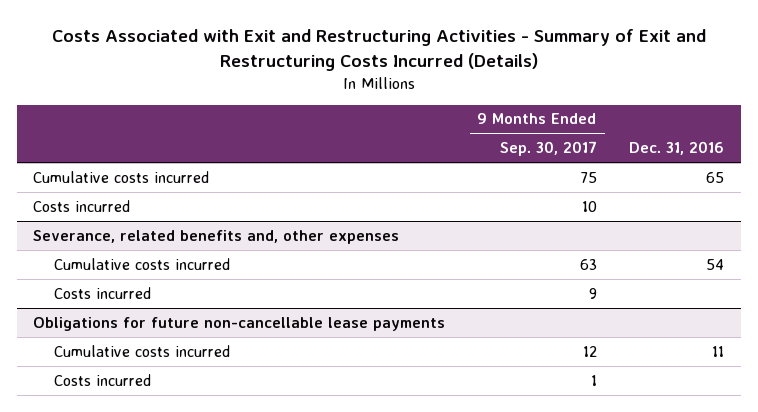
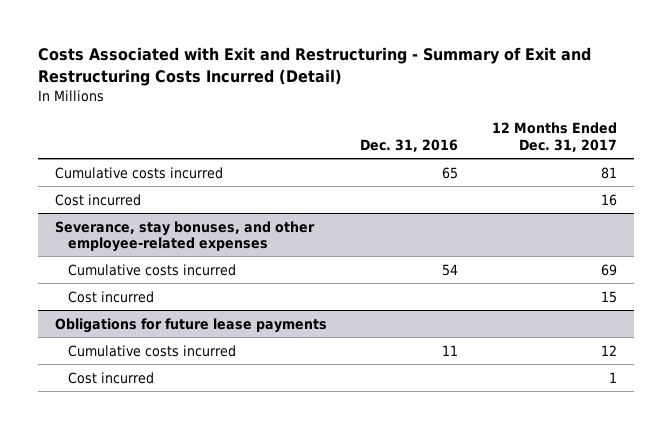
- Costs Associated with Exit and Restructuring Activities - Summary of Exit and Restructuring Costs Incurred (Details)
+ Costs Associated with Exit and Restructuring - Summary of Exit and Restructuring Costs Incurred (Detail)
- | 9 Months Ended Sep. 30, 2017 | Dec. 31, 2016
+ | Dec. 31, 2016 | 12 Months Ended Dec. 31, 2017
- Costs incurred | 10 |
- Severance, related benefits and, other expenses
+ Cost incurred | | 16
+ Severance, stay bonuses, and other employee-related expenses
- Costs incurred | 9 |
- Obligations for future non-cancellable lease payments
+ Cost incurred | | 15
+ Obligations for future lease payments
- Costs incurred | 1 |
+ Cost incurred | | 1

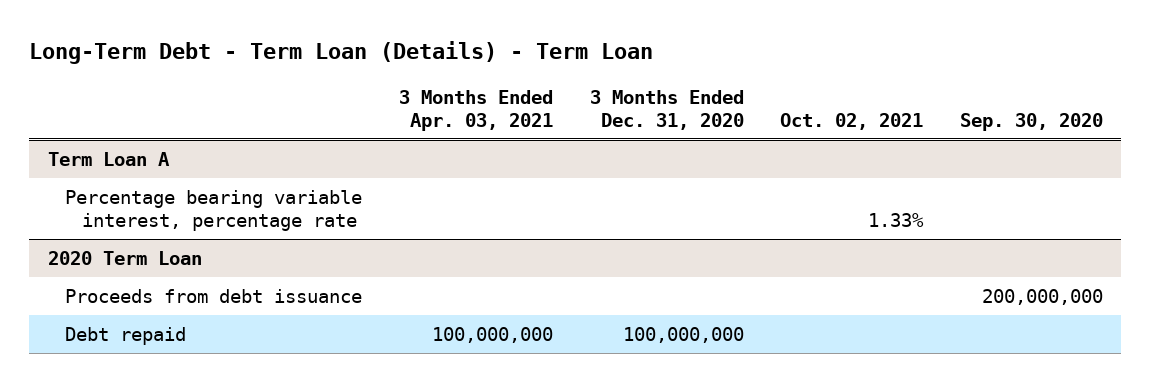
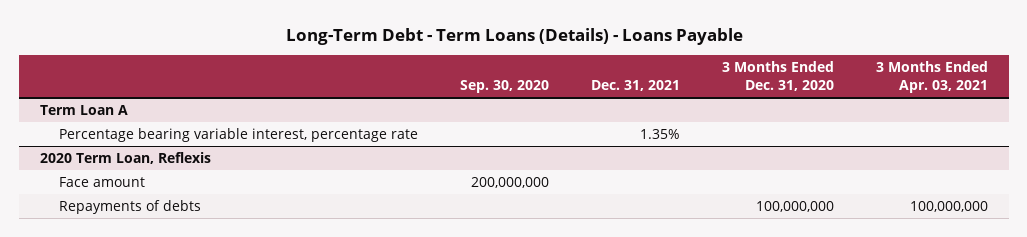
- Long-Term Debt - Term Loan (Details) - Term Loan
+ Long-Term Debt - Term Loans (Details) - Loans Payable
- | 3 Months Ended Apr. 03, 2021 | 3 Months Ended Dec. 31, 2020 | Oct. 02, 2021 | Sep. 30, 2020
+ | Sep. 30, 2020 | Dec. 31, 2021 | 3 Months Ended Dec. 31, 2020 | 3 Months Ended Apr. 03, 2021
- 2020 Term Loan
- Proceeds from debt issuance | | | | 200,000,000
- Debt repaid | 100,000,000 | 100,000,000 | |
+ 2020 Term Loan, Reflexis
+ Face amount | 200,000,000 | | |
+ Repayments of debts | | | 100,000,000 | 100,000,000

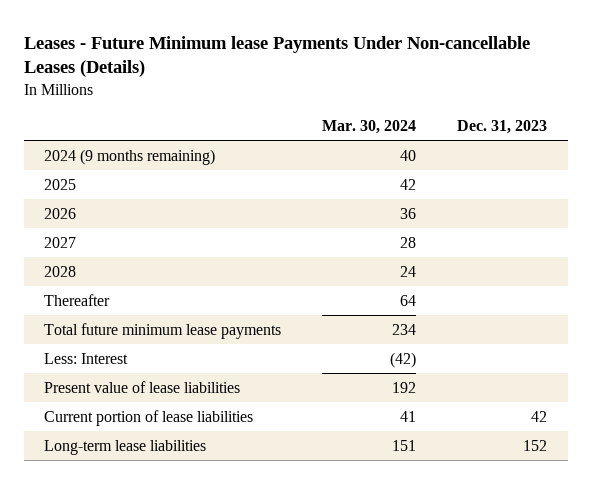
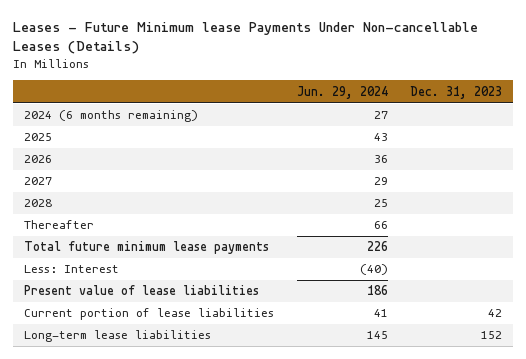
- | Mar. 30, 2024 | Dec. 31, 2023
+ | Jun. 29, 2024 | Dec. 31, 2023
- 2024 (9 months remaining) | 40 |
+ 2024 (6 months remaining) | 27 |

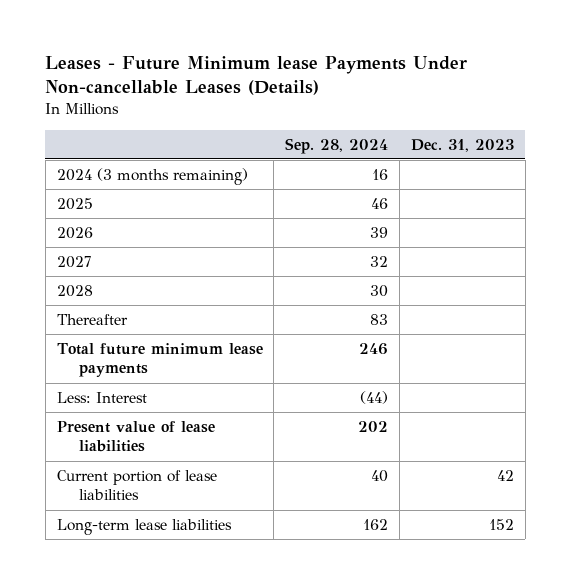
- | Jun. 29, 2024 | Dec. 31, 2023
+ | Sep. 28, 2024 | Dec. 31, 2023
- 2024 (6 months remaining) | 27 |
+ 2024 (3 months remaining) | 16 |

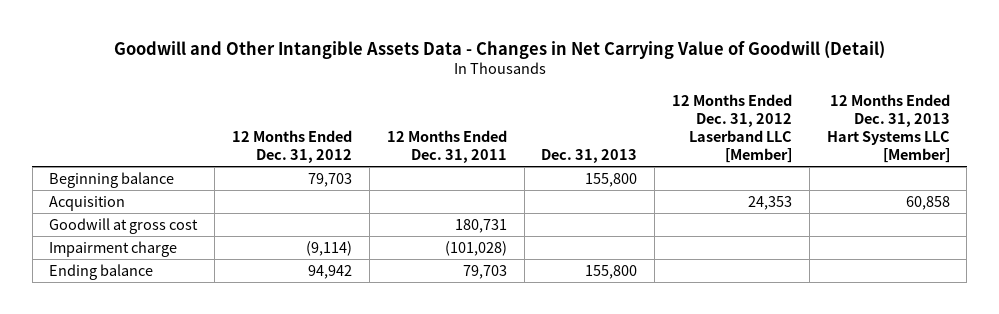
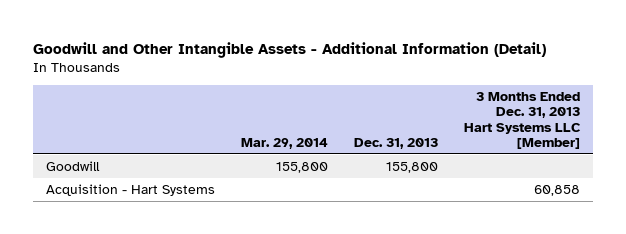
- Goodwill and Other Intangible Assets Data - Changes in Net Carrying Value of Goodwill (Detail)
+ Goodwill and Other Intangible Assets - Additional Information (Detail)
- | 12 Months Ended Dec. 31, 2012 | 12 Months Ended Dec. 31, 2011 | Dec. 31, 2013 | 12 Months Ended Dec. 31, 2012 Laserband LLC [Member] | 12 Months Ended Dec. 31, 2013 Hart Systems LLC [Member]
+ | Mar. 29, 2014 | Dec. 31, 2013 | 3 Months Ended Dec. 31, 2013 Hart Systems LLC [Member]
- Beginning balance | 79,703 | | 155,800 | |
- Acquisition | | | | 24,353 | 60,858
- Goodwill at gross cost | | 180,731 | | |
- Impairment charge | (9,114) | (101,028) | | |
- Ending balance | 94,942 | 79,703 | 155,800 | |
+ Goodwill | 155,800 | 155,800 |
+ Acquisition - Hart Systems | | | 60,858

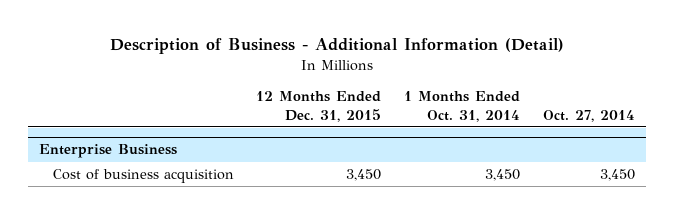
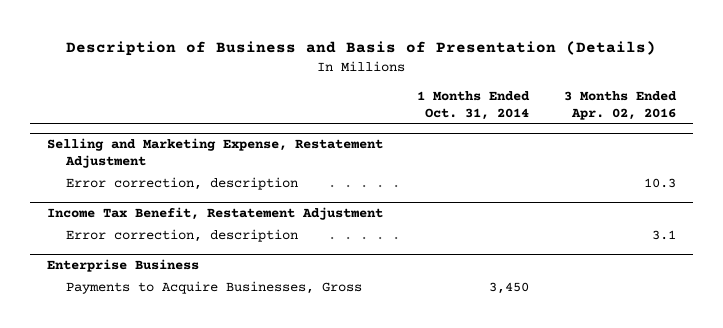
- Description of Business - Additional Information (Detail)
+ Description of Business and Basis of Presentation (Details)
- | 12 Months Ended Dec. 31, 2015 | 1 Months Ended Oct. 31, 2014 | Oct. 27, 2014
+ | 1 Months Ended Oct. 31, 2014 | 3 Months Ended Apr. 02, 2016
+ Selling and Marketing Expense, Restatement Adjustment
+ Error correction, description | | 10.3
+ Income Tax Benefit, Restatement Adjustment
+ Error correction, description | | 3.1
@ Enterprise Business
- Cost of business acquisition | 3,450 | 3,450 | 3,450
+ Payments to Acquire Businesses, Gross | 3,450 |

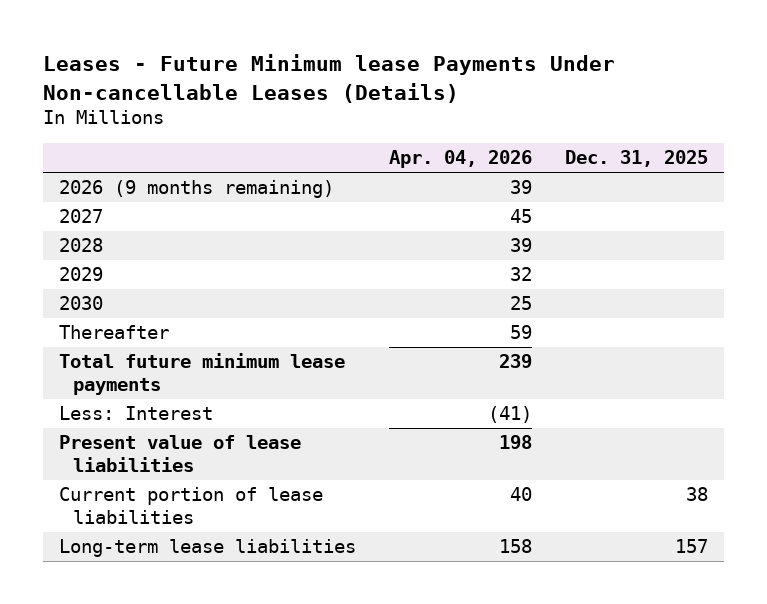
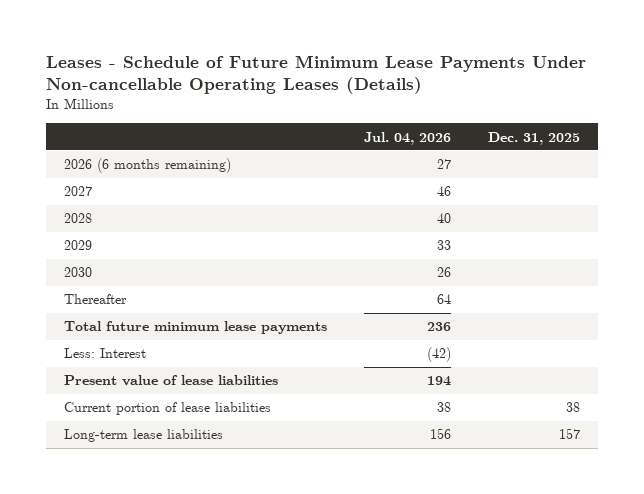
- Leases - Future Minimum lease Payments Under Non-cancellable Leases (Details)
+ Leases - Schedule of Future Minimum Lease Payments Under Non-cancellable Operating Leases (Details)
- | Apr. 04, 2026 | Dec. 31, 2025
+ | Jul. 04, 2026 | Dec. 31, 2025
- 2026 (9 months remaining) | 39 |
+ 2026 (6 months remaining) | 27 |

